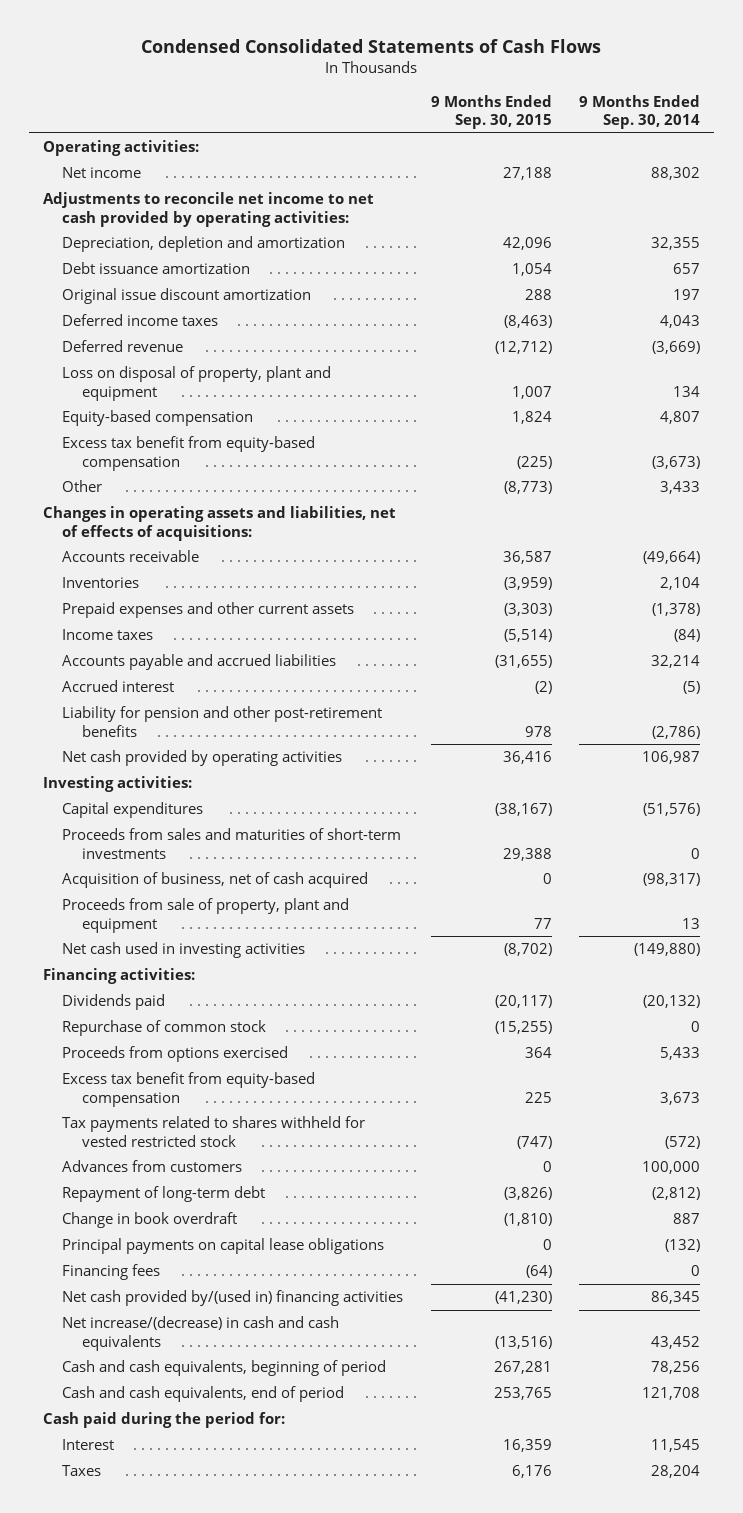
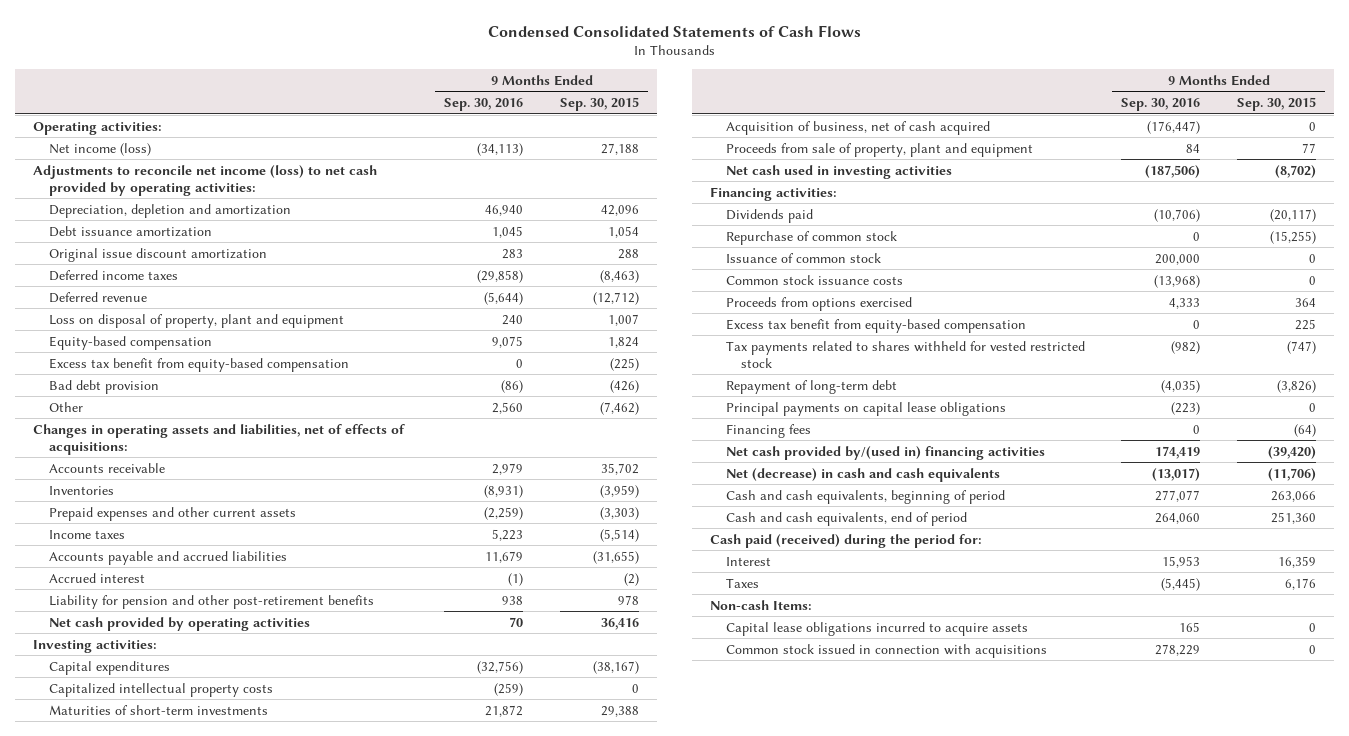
- | 9 Months Ended Sep. 30, 2015 | 9 Months Ended Sep. 30, 2014
+ | 9 Months Ended Sep. 30, 2016 | 9 Months Ended Sep. 30, 2015
- Net income | 27,188 | 88,302
- Adjustments to reconcile net income to net cash provided by operating activities:
+ Net income (loss) | (34,113) | 27,188
+ Adjustments to reconcile net income (loss) to net cash provided by operating activities:
- Other | (8,773) | 3,433
+ Bad debt provision | (86) | (426)
+ Other | 2,560 | (7,462)
- Accounts receivable | 36,587 | (49,664)
+ Accounts receivable | 2,979 | 35,702
- Proceeds from sales and maturities of short-term investments | 29,388 | 0
+ Capitalized intellectual property costs | (259) | 0
+ Maturities of short-term investments | 21,872 | 29,388
+ Issuance of common stock | 200,000 | 0
+ Common stock issuance costs | (13,968) | 0
- Advances from customers | 0 | 100,000
- Change in book overdraft | (1,810) | 887
- Net cash provided by/(used in) financing activities | (41,230) | 86,345
- Net increase/(decrease) in cash and cash equivalents | (13,516) | 43,452
- Cash and cash equivalents, beginning of period | 267,281 | 78,256
- Cash and cash equivalents, end of period | 253,765 | 121,708
- Cash paid during the period for:
+ Net cash provided by/(used in) financing activities | 174,419 | (39,420)
+ Net (decrease) in cash and cash equivalents | (13,017) | (11,706)
+ Cash and cash equivalents, beginning of period | 277,077 | 263,066
+ Cash and cash equivalents, end of period | 264,060 | 251,360
+ Cash paid (received) during the period for:
+ Non-cash Items:
+ Capital lease obligations incurred to acquire assets | 165 | 0
+ Common stock issued in connection with acquisitions | 278,229 | 0

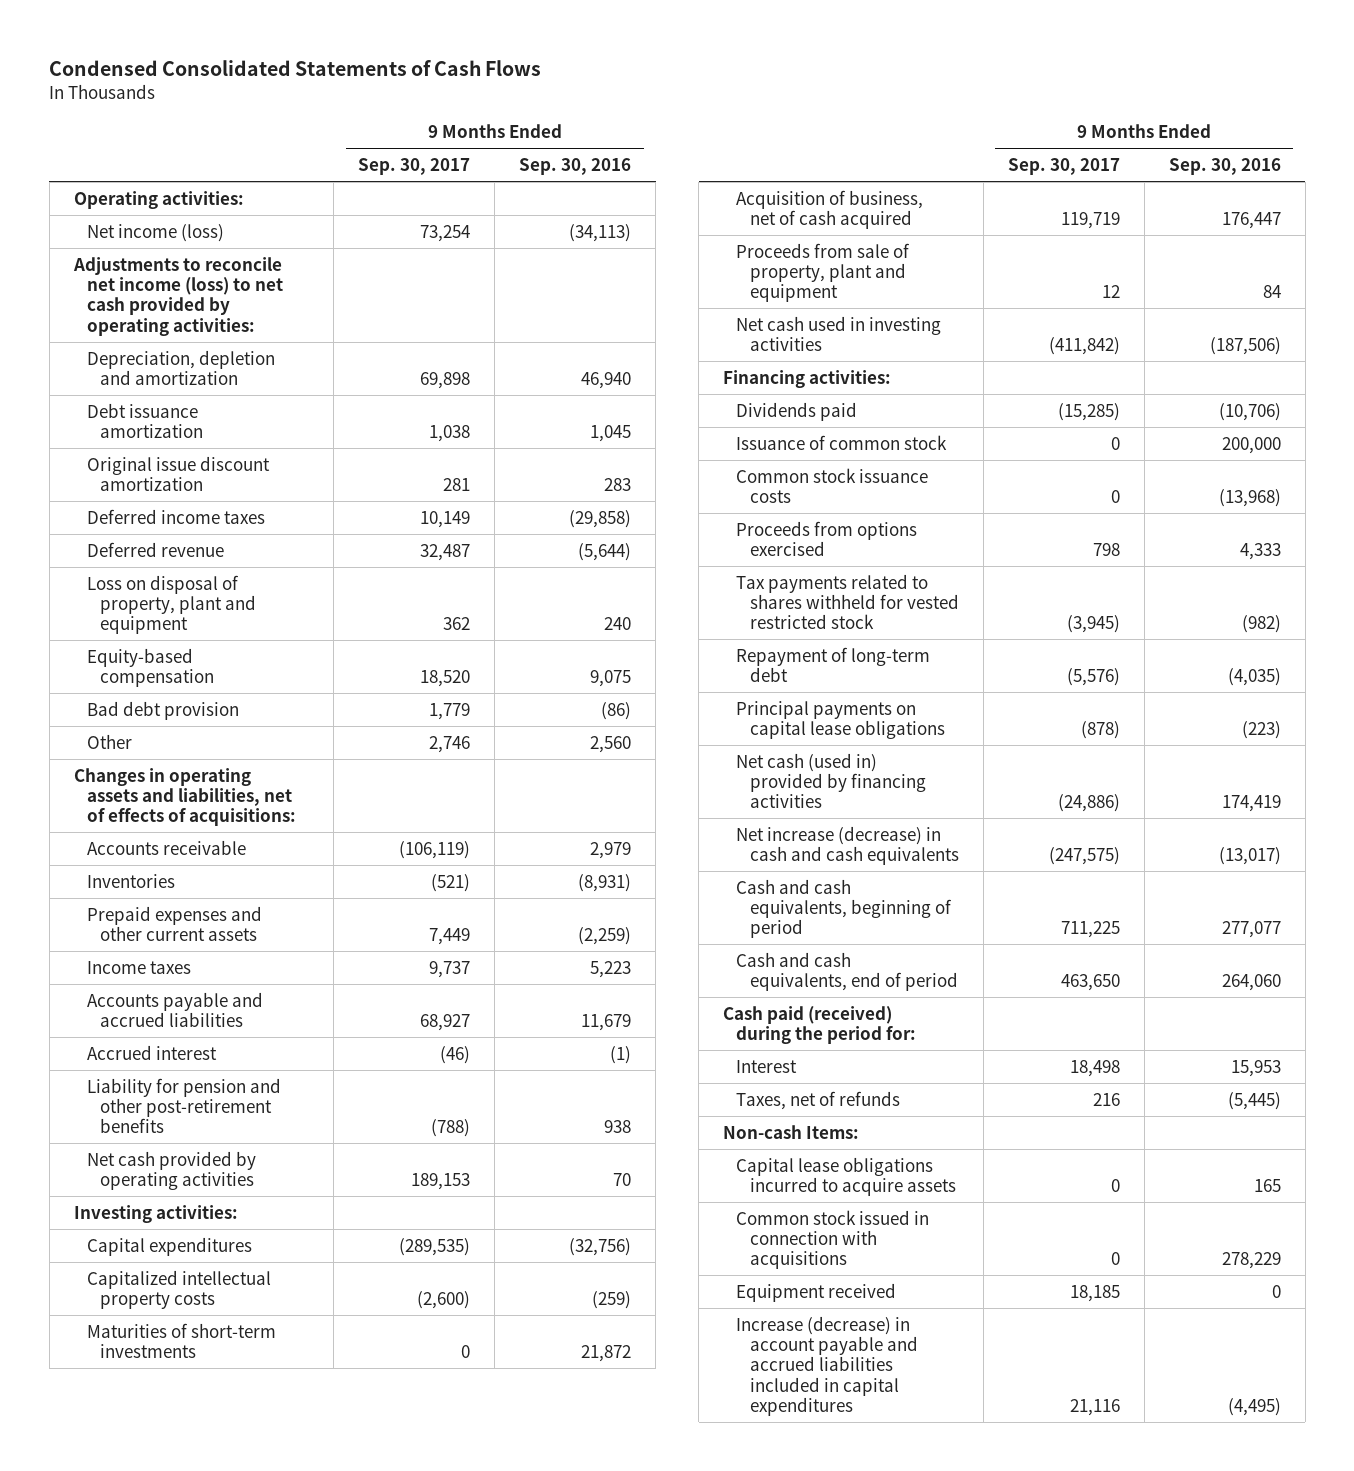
- | 9 Months Ended Sep. 30, 2016 | 9 Months Ended Sep. 30, 2015
+ | 9 Months Ended Sep. 30, 2017 | 9 Months Ended Sep. 30, 2016
- Excess tax benefit from equity-based compensation | 0 | (225)
- Acquisition of business, net of cash acquired | (176,447) | 0
+ Acquisition of business, net of cash acquired | 119,719 | 176,447
- Repurchase of common stock | 0 | (15,255)
- Excess tax benefit from equity-based compensation | 0 | 225
- Financing fees | 0 | (64)
- Net cash provided by/(used in) financing activities | 174,419 | (39,420)
- Net (decrease) in cash and cash equivalents | (13,017) | (11,706)
+ Net cash (used in) provided by financing activities | (24,886) | 174,419
+ Net increase (decrease) in cash and cash equivalents | (247,575) | (13,017)
- Taxes | (5,445) | 6,176
+ Taxes, net of refunds | 216 | (5,445)
+ Equipment received | 18,185 | 0
+ Increase (decrease) in account payable and accrued liabilities included in capital expenditures | 21,116 | (4,495)

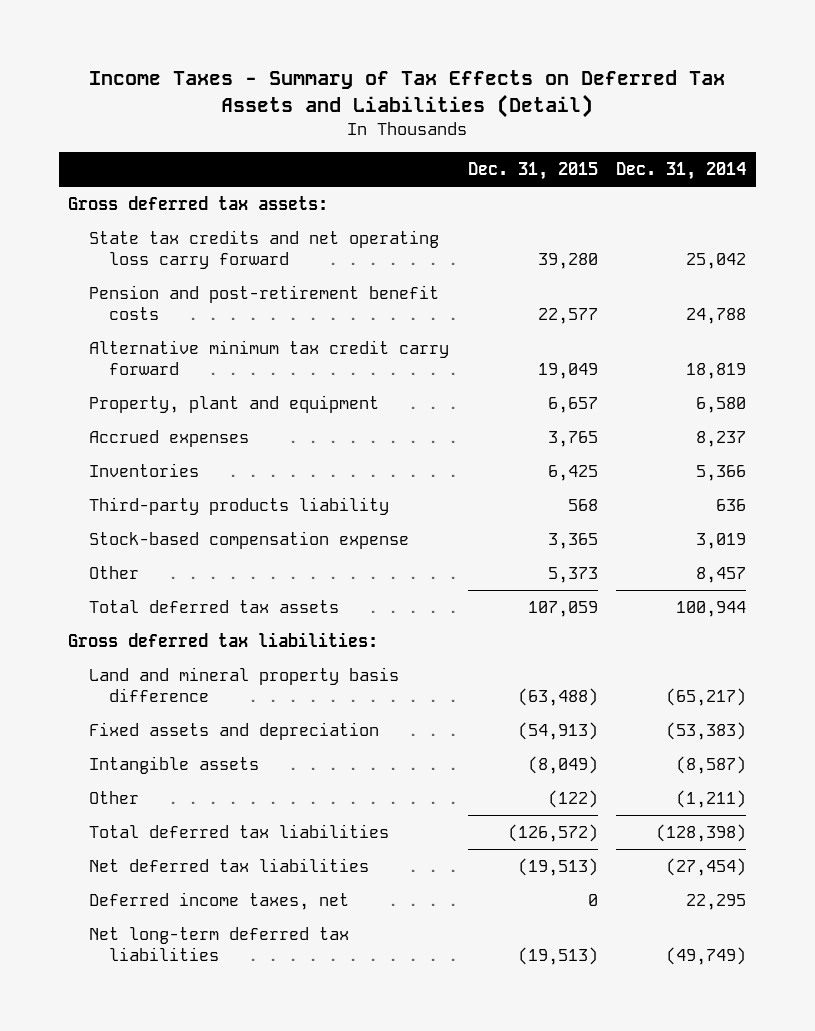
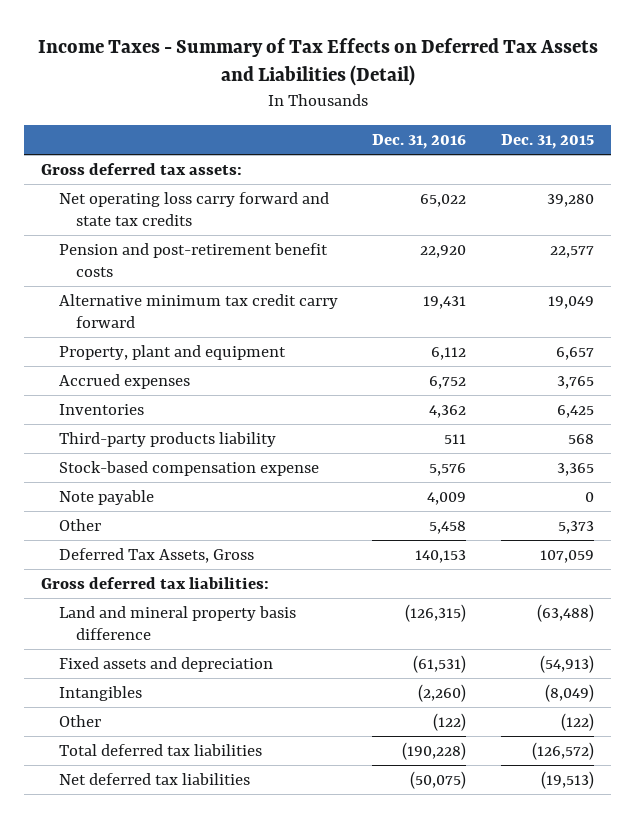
- | Dec. 31, 2015 | Dec. 31, 2014
+ | Dec. 31, 2016 | Dec. 31, 2015
- State tax credits and net operating loss carry forward | 39,280 | 25,042
+ Net operating loss carry forward and state tax credits | 65,022 | 39,280
+ Note payable | 4,009 | 0
- Total deferred tax assets | 107,059 | 100,944
+ Deferred Tax Assets, Gross | 140,153 | 107,059
- Intangible assets | (8,049) | (8,587)
+ Intangibles | (2,260) | (8,049)
- Deferred income taxes, net | 0 | 22,295
- Net long-term deferred tax liabilities | (19,513) | (49,749)

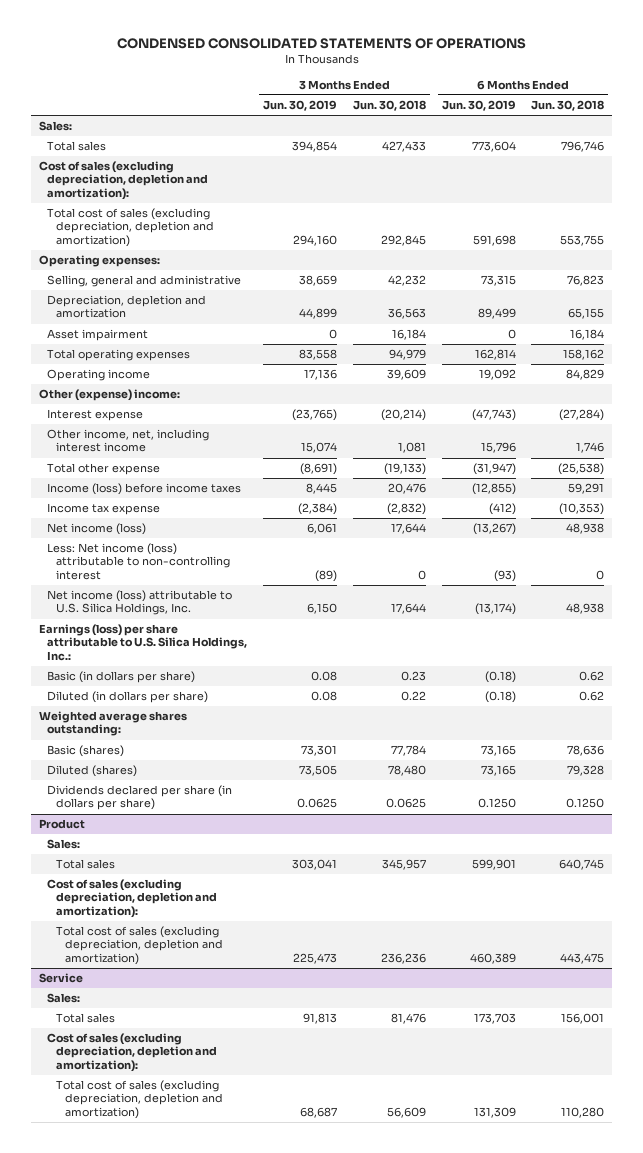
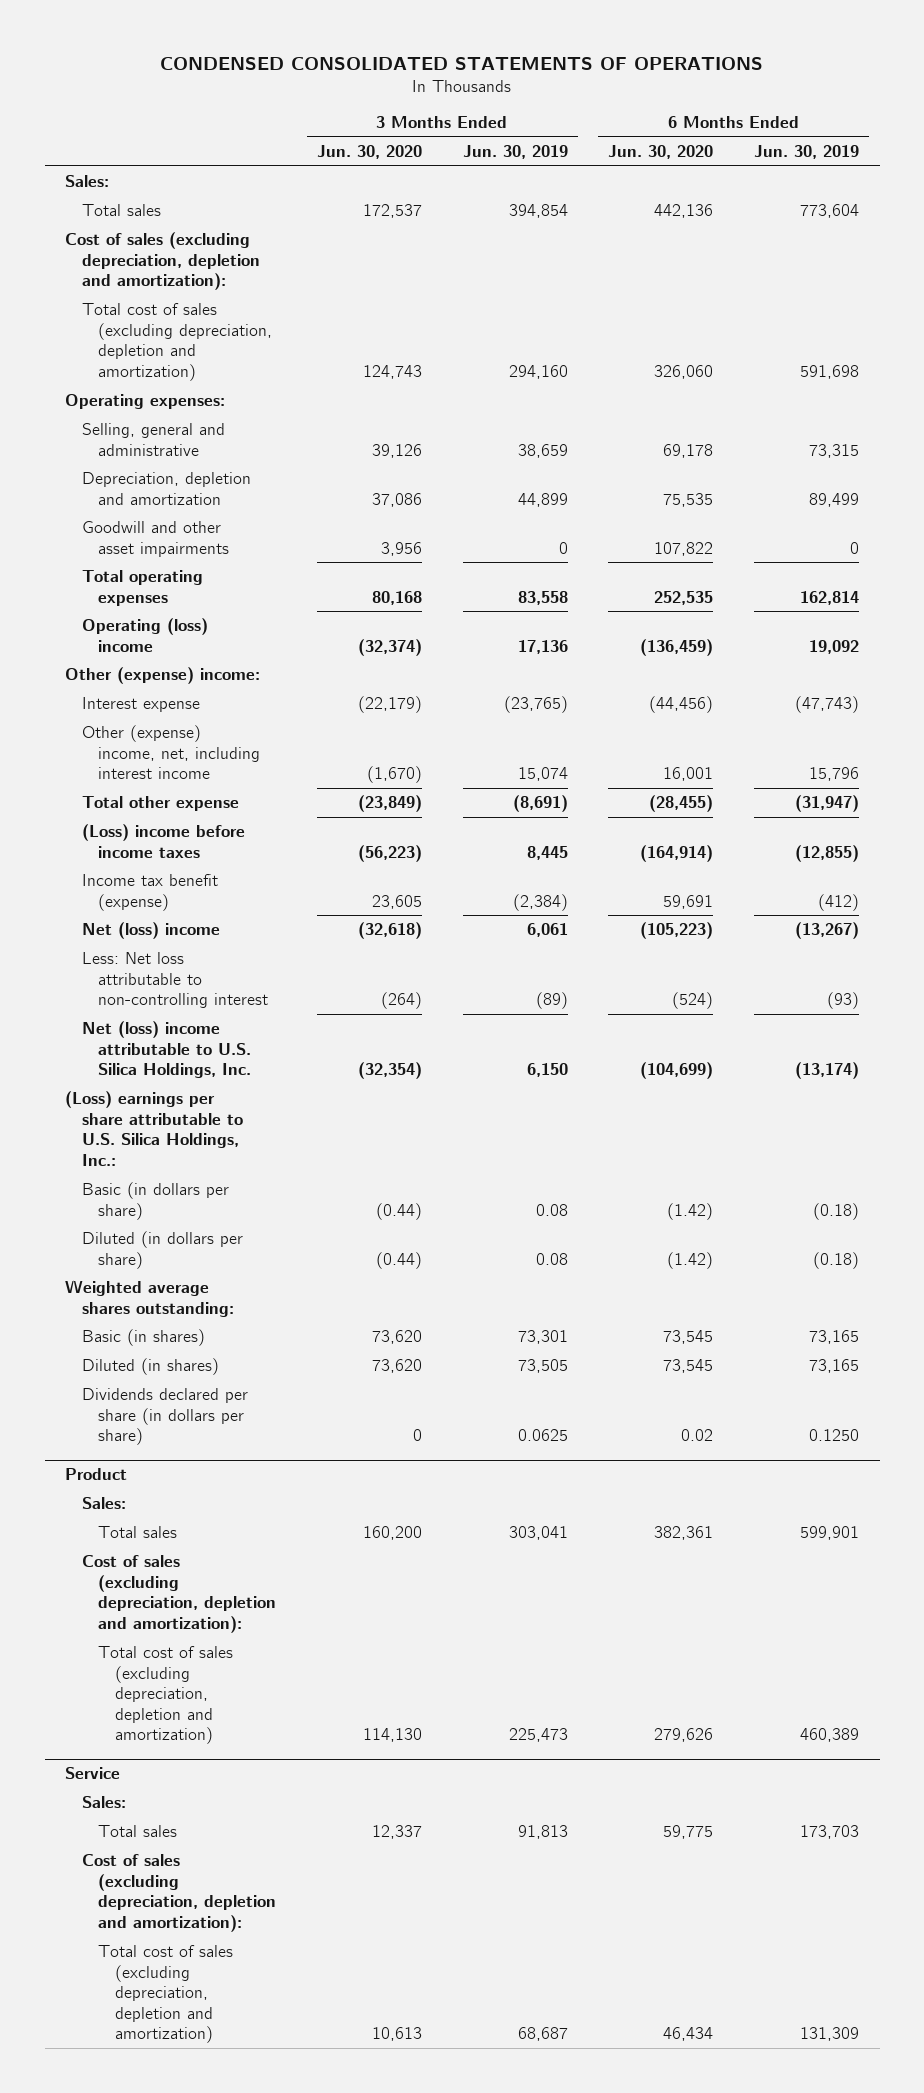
- | 3 Months Ended Jun. 30, 2019 | 3 Months Ended Jun. 30, 2018 | 6 Months Ended Jun. 30, 2019 | 6 Months Ended Jun. 30, 2018
+ | 3 Months Ended Jun. 30, 2020 | 3 Months Ended Jun. 30, 2019 | 6 Months Ended Jun. 30, 2020 | 6 Months Ended Jun. 30, 2019
- Asset impairment | 0 | 16,184 | 0 | 16,184
+ Goodwill and other asset impairments | 3,956 | 0 | 107,822 | 0
- Operating income | 17,136 | 39,609 | 19,092 | 84,829
+ Operating (loss) income | (32,374) | 17,136 | (136,459) | 19,092
- Other income, net, including interest income | 15,074 | 1,081 | 15,796 | 1,746
+ Other (expense) income, net, including interest income | (1,670) | 15,074 | 16,001 | 15,796
- Income (loss) before income taxes | 8,445 | 20,476 | (12,855) | 59,291
- Income tax expense | (2,384) | (2,832) | (412) | (10,353)
- Net income (loss) | 6,061 | 17,644 | (13,267) | 48,938
- Less: Net income (loss) attributable to non-controlling interest | (89) | 0 | (93) | 0
- Net income (loss) attributable to U.S. Silica Holdings, Inc. | 6,150 | 17,644 | (13,174) | 48,938
- Earnings (loss) per share attributable to U.S. Silica Holdings, Inc.:
+ (Loss) income before income taxes | (56,223) | 8,445 | (164,914) | (12,855)
+ Income tax benefit (expense) | 23,605 | (2,384) | 59,691 | (412)
+ Net (loss) income | (32,618) | 6,061 | (105,223) | (13,267)
+ Less: Net loss attributable to non-controlling interest | (264) | (89) | (524) | (93)
+ Net (loss) income attributable to U.S. Silica Holdings, Inc. | (32,354) | 6,150 | (104,699) | (13,174)
+ (Loss) earnings per share attributable to U.S. Silica Holdings, Inc.:
- Basic (shares) | 73,301 | 77,784 | 73,165 | 78,636
- Diluted (shares) | 73,505 | 78,480 | 73,165 | 79,328
+ Basic (in shares) | 73,620 | 73,301 | 73,545 | 73,165
+ Diluted (in shares) | 73,620 | 73,505 | 73,545 | 73,165

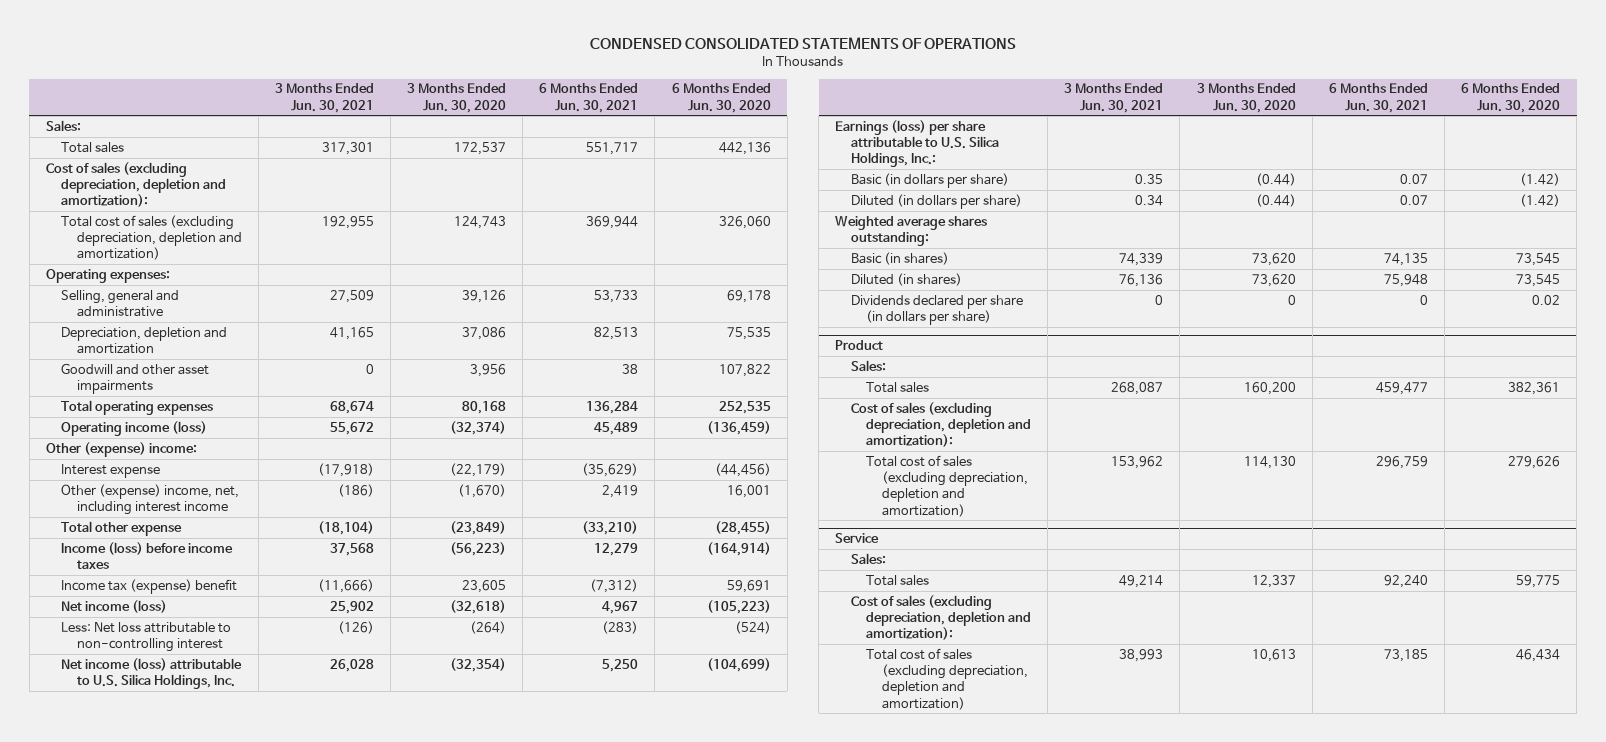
- | 3 Months Ended Jun. 30, 2020 | 3 Months Ended Jun. 30, 2019 | 6 Months Ended Jun. 30, 2020 | 6 Months Ended Jun. 30, 2019
+ | 3 Months Ended Jun. 30, 2021 | 3 Months Ended Jun. 30, 2020 | 6 Months Ended Jun. 30, 2021 | 6 Months Ended Jun. 30, 2020
- Operating (loss) income | (32,374) | 17,136 | (136,459) | 19,092
+ Operating income (loss) | 55,672 | (32,374) | 45,489 | (136,459)
- (Loss) income before income taxes | (56,223) | 8,445 | (164,914) | (12,855)
- Income tax benefit (expense) | 23,605 | (2,384) | 59,691 | (412)
- Net (loss) income | (32,618) | 6,061 | (105,223) | (13,267)
+ Income (loss) before income taxes | 37,568 | (56,223) | 12,279 | (164,914)
+ Income tax (expense) benefit | (11,666) | 23,605 | (7,312) | 59,691
+ Net income (loss) | 25,902 | (32,618) | 4,967 | (105,223)
- Net (loss) income attributable to U.S. Silica Holdings, Inc. | (32,354) | 6,150 | (104,699) | (13,174)
- (Loss) earnings per share attributable to U.S. Silica Holdings, Inc.:
+ Net income (loss) attributable to U.S. Silica Holdings, Inc. | 26,028 | (32,354) | 5,250 | (104,699)
+ Earnings (loss) per share attributable to U.S. Silica Holdings, Inc.:

